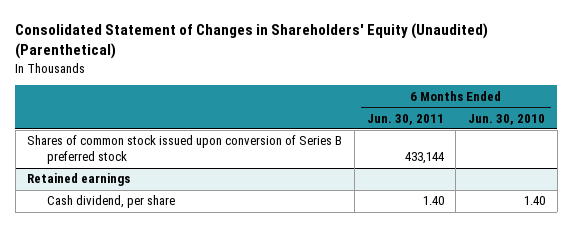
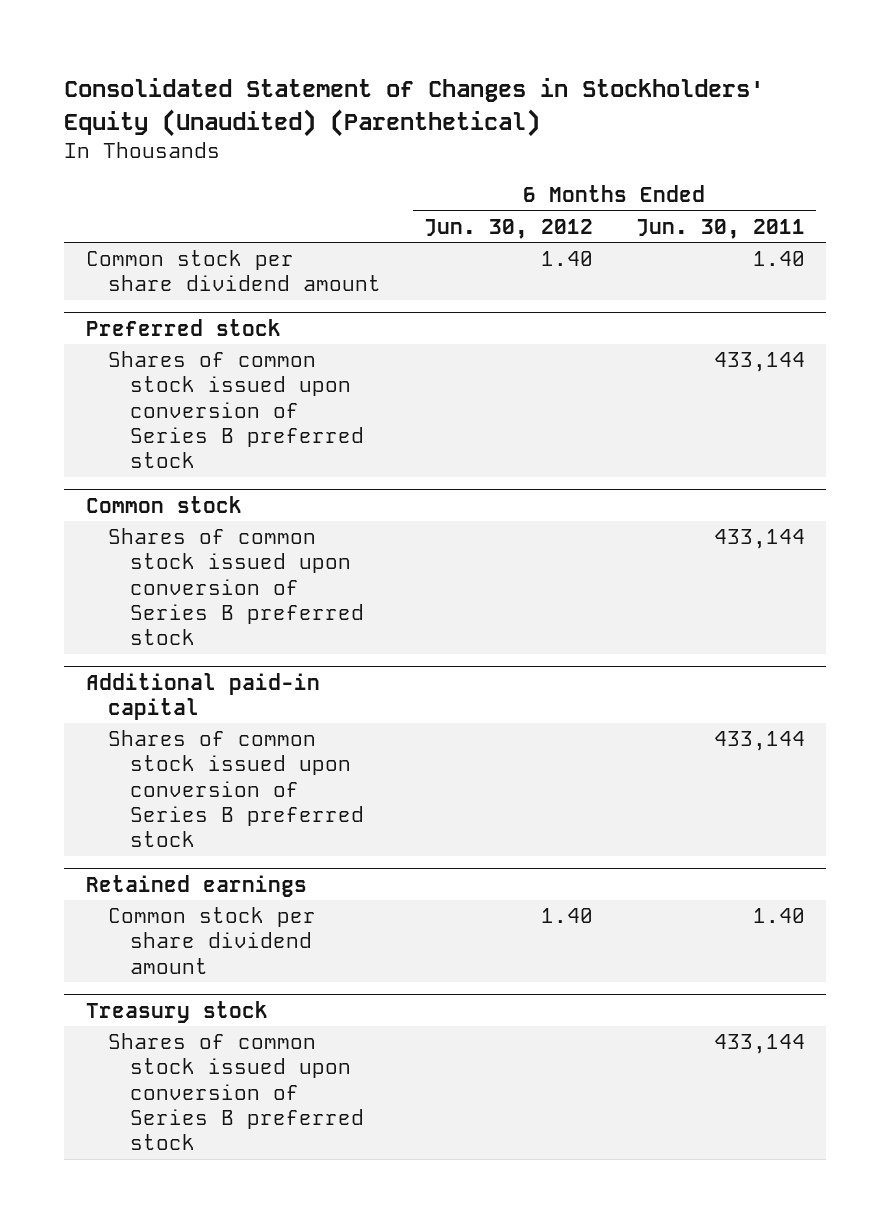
- Consolidated Statement of Changes in Shareholders' Equity (Unaudited) (Parenthetical)
+ Consolidated Statement of Changes in Stockholders' Equity (Unaudited) (Parenthetical)
- | 6 Months Ended Jun. 30, 2011 | 6 Months Ended Jun. 30, 2010
+ | 6 Months Ended Jun. 30, 2012 | 6 Months Ended Jun. 30, 2011
+ Common stock per share dividend amount | 1.40 | 1.40
+ Preferred stock
+ Common stock
+ Shares of common stock issued upon conversion of Series B preferred stock | | 433,144
+ Additional paid-in capital
+ Shares of common stock issued upon conversion of Series B preferred stock | | 433,144
@ Retained earnings
- Cash dividend, per share | 1.40 | 1.40
+ Common stock per share dividend amount | 1.40 | 1.40
+ Treasury stock
+ Shares of common stock issued upon conversion of Series B preferred stock | | 433,144

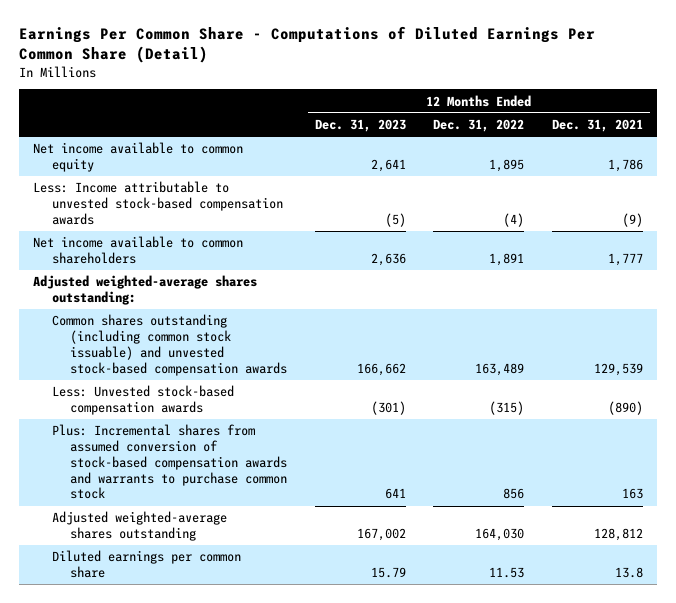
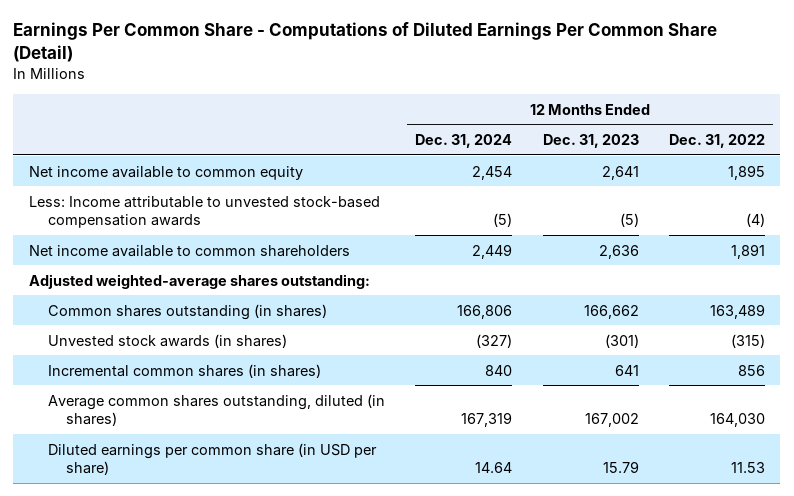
- | 12 Months Ended Dec. 31, 2023 | 12 Months Ended Dec. 31, 2022 | 12 Months Ended Dec. 31, 2021
+ | 12 Months Ended Dec. 31, 2024 | 12 Months Ended Dec. 31, 2023 | 12 Months Ended Dec. 31, 2022
- Common shares outstanding (including common stock issuable) and unvested stock-based compensation awards | 166,662 | 163,489 | 129,539
- Less: Unvested stock-based compensation awards | (301) | (315) | (890)
- Plus: Incremental shares from assumed conversion of stock-based compensation awards and warrants to purchase common stock | 641 | 856 | 163
- Adjusted weighted-average shares outstanding | 167,002 | 164,030 | 128,812
- Diluted earnings per common share | 15.79 | 11.53 | 13.8
+ Common shares outstanding (in shares) | 166,806 | 166,662 | 163,489
+ Unvested stock awards (in shares) | (327) | (301) | (315)
+ Incremental common shares (in shares) | 840 | 641 | 856
+ Average common shares outstanding, diluted (in shares) | 167,319 | 167,002 | 164,030
+ Diluted earnings per common share (in USD per share) | 14.64 | 15.79 | 11.53

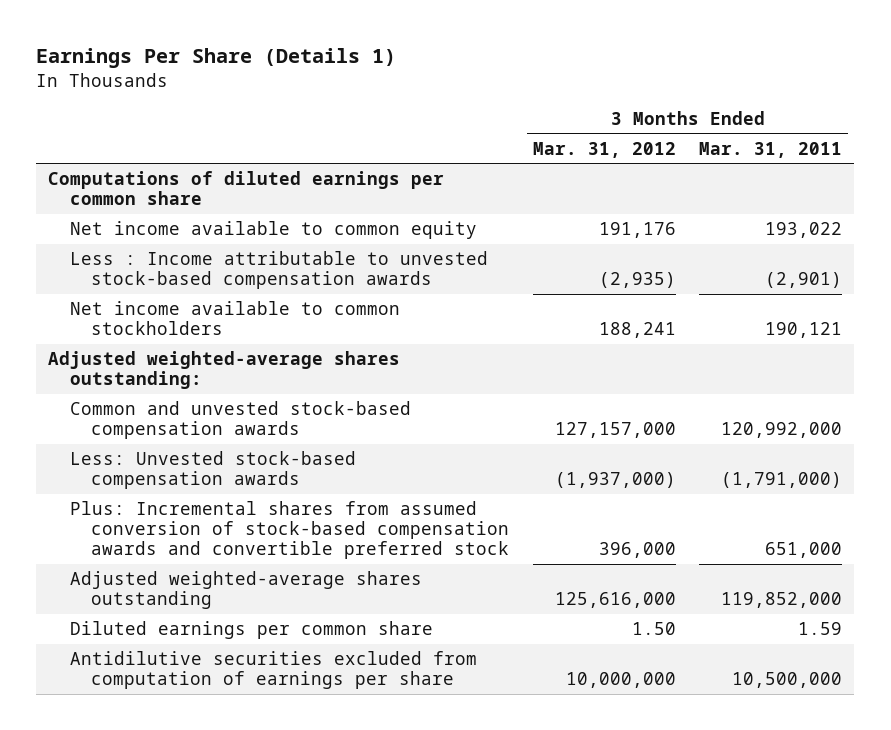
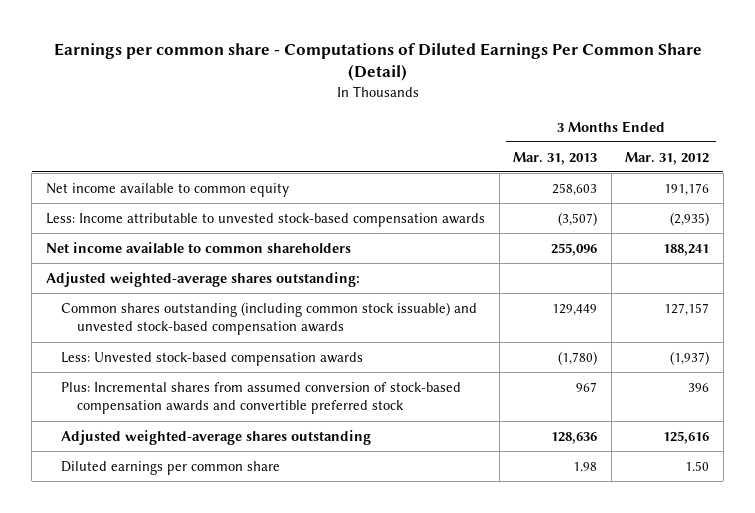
- Earnings Per Share (Details 1)
+ Earnings per common share - Computations of Diluted Earnings Per Common Share (Detail)
- | 3 Months Ended Mar. 31, 2012 | 3 Months Ended Mar. 31, 2011
+ | 3 Months Ended Mar. 31, 2013 | 3 Months Ended Mar. 31, 2012
- Computations of diluted earnings per common share
- Less : Income attributable to unvested stock-based compensation awards | (2,935) | (2,901)
- Net income available to common stockholders | 188,241 | 190,121
+ Less: Income attributable to unvested stock-based compensation awards | (3,507) | (2,935)
+ Net income available to common shareholders | 255,096 | 188,241
- Common and unvested stock-based compensation awards | 127,157,000 | 120,992,000
- Less: Unvested stock-based compensation awards | (1,937,000) | (1,791,000)
- Plus: Incremental shares from assumed conversion of stock-based compensation awards and convertible preferred stock | 396,000 | 651,000
- Adjusted weighted-average shares outstanding | 125,616,000 | 119,852,000
+ Common shares outstanding (including common stock issuable) and unvested stock-based compensation awards | 129,449 | 127,157
+ Less: Unvested stock-based compensation awards | (1,780) | (1,937)
+ Plus: Incremental shares from assumed conversion of stock-based compensation awards and convertible preferred stock | 967 | 396
+ Adjusted weighted-average shares outstanding | 128,636 | 125,616
- Antidilutive securities excluded from computation of earnings per share | 10,000,000 | 10,500,000

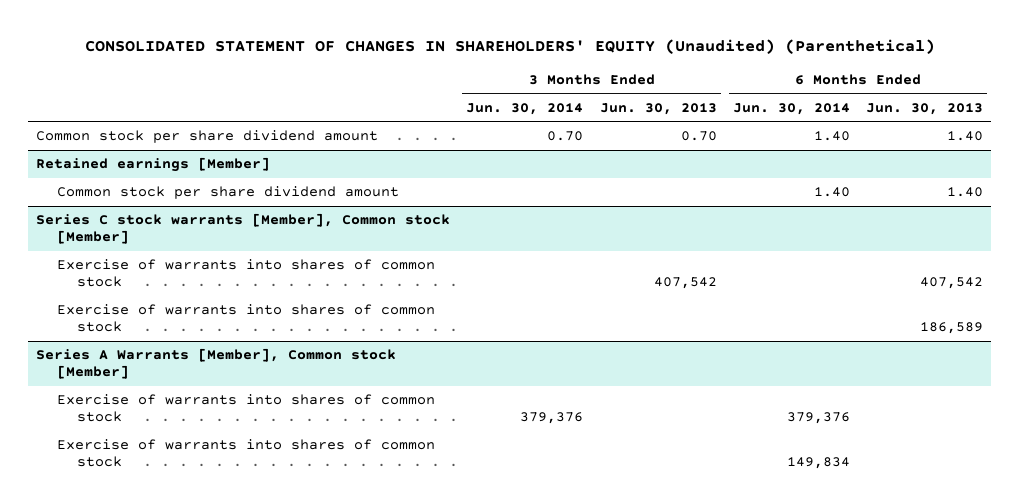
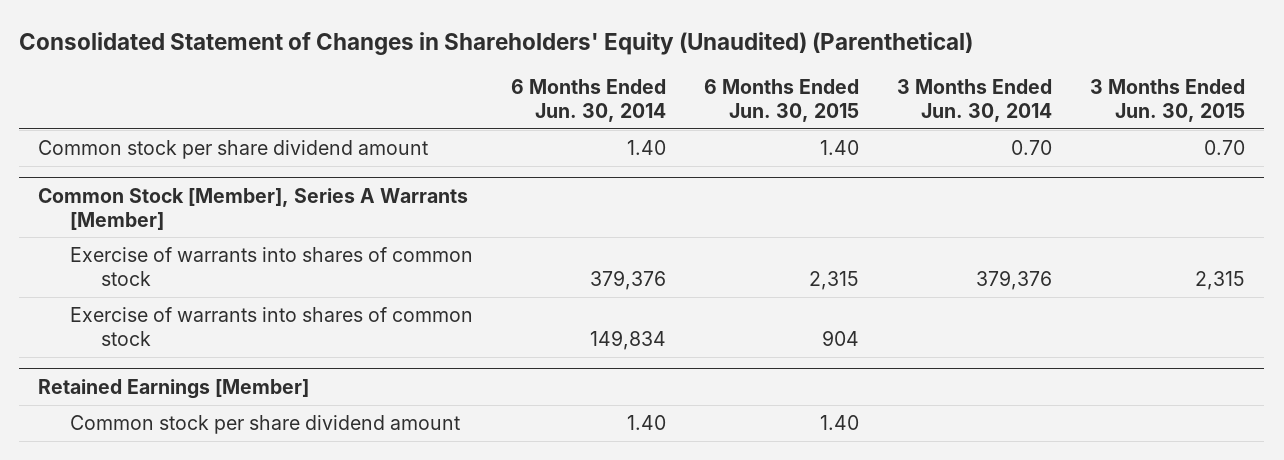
- CONSOLIDATED STATEMENT OF CHANGES IN SHAREHOLDERS' EQUITY (Unaudited) (Parenthetical)
+ Consolidated Statement of Changes in Shareholders' Equity (Unaudited) (Parenthetical)
- | 3 Months Ended Jun. 30, 2014 | 3 Months Ended Jun. 30, 2013 | 6 Months Ended Jun. 30, 2014 | 6 Months Ended Jun. 30, 2013
+ | 6 Months Ended Jun. 30, 2014 | 6 Months Ended Jun. 30, 2015 | 3 Months Ended Jun. 30, 2014 | 3 Months Ended Jun. 30, 2015
- Retained earnings [Member]
- Common stock per share dividend amount | | | 1.40 | 1.40
- Series C stock warrants [Member], Common stock [Member]
- Exercise of warrants into shares of common stock | | 407,542 | | 407,542
- Exercise of warrants into shares of common stock | | | | 186,589
- Series A Warrants [Member], Common stock [Member]
+ Common Stock [Member], Series A Warrants [Member]
+ Retained Earnings [Member]
+ Common stock per share dividend amount | 1.40 | 1.40 | |

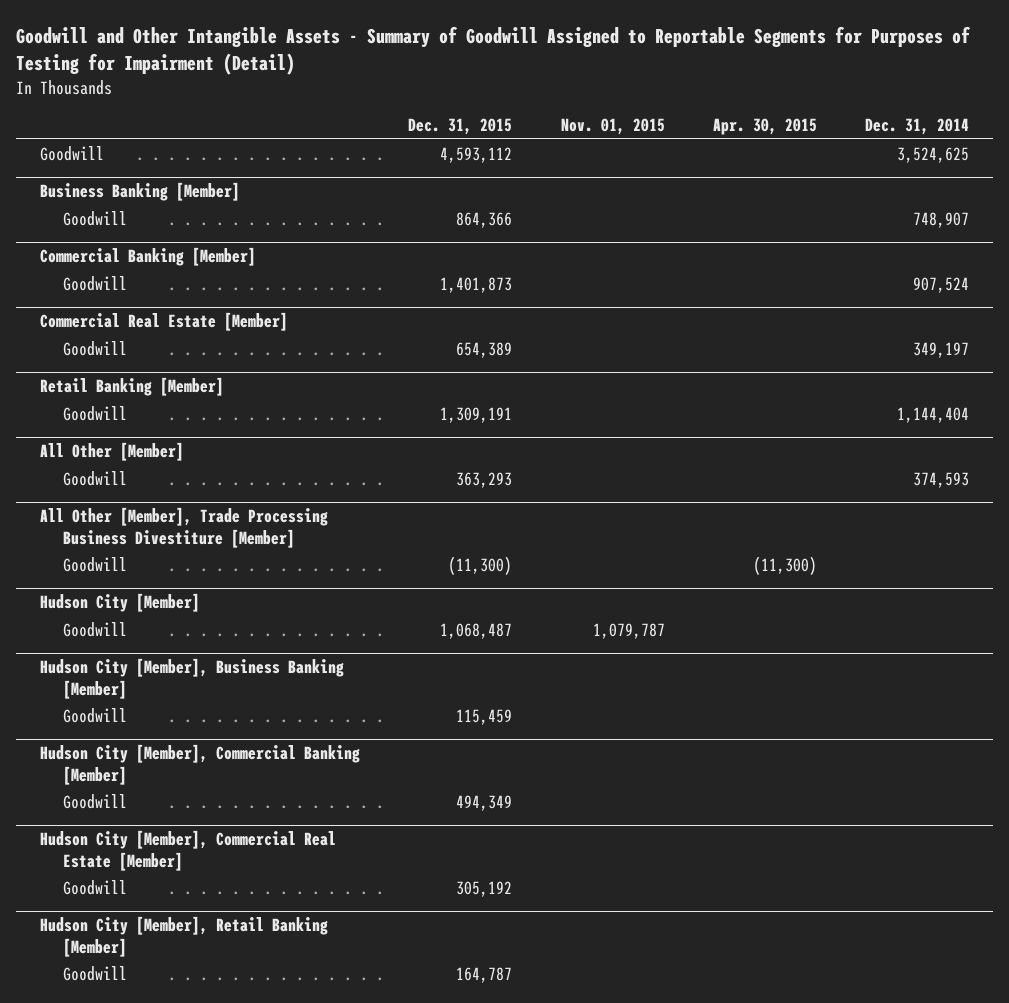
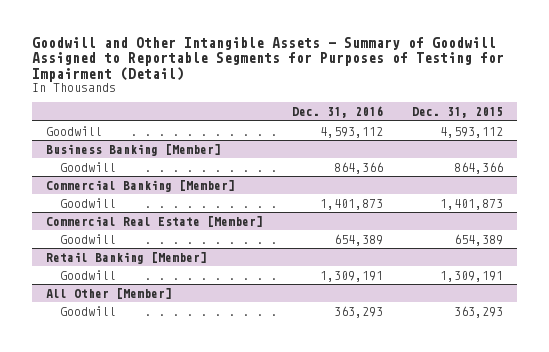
- | Dec. 31, 2015 | Nov. 01, 2015 | Apr. 30, 2015 | Dec. 31, 2014
+ | Dec. 31, 2016 | Dec. 31, 2015
- All Other [Member], Trade Processing Business Divestiture [Member]
- Goodwill | (11,300) | | (11,300) |
- Hudson City [Member]
- Goodwill | 1,068,487 | 1,079,787 | |
- Hudson City [Member], Business Banking [Member]
- Goodwill | 115,459 | | |
- Hudson City [Member], Commercial Banking [Member]
- Goodwill | 494,349 | | |
- Hudson City [Member], Commercial Real Estate [Member]
- Goodwill | 305,192 | | |
- Hudson City [Member], Retail Banking [Member]
- Goodwill | 164,787 | | |

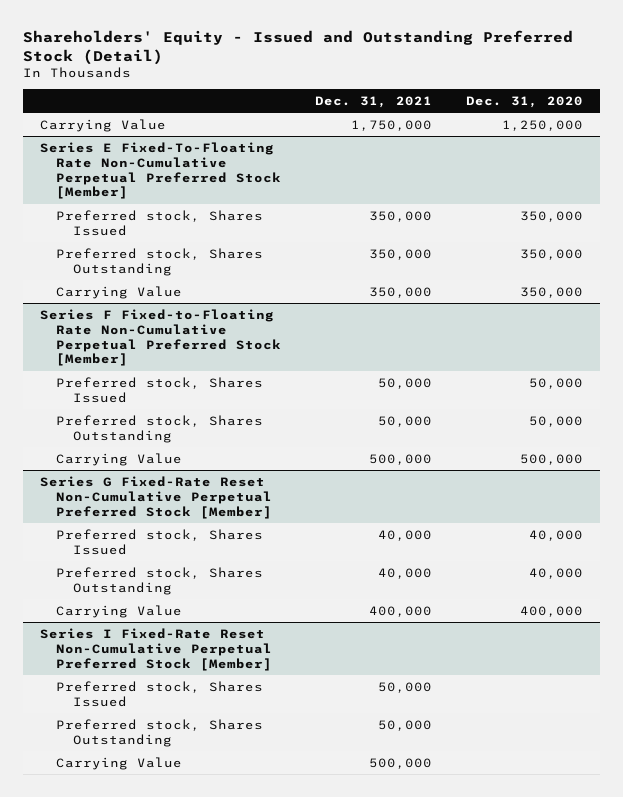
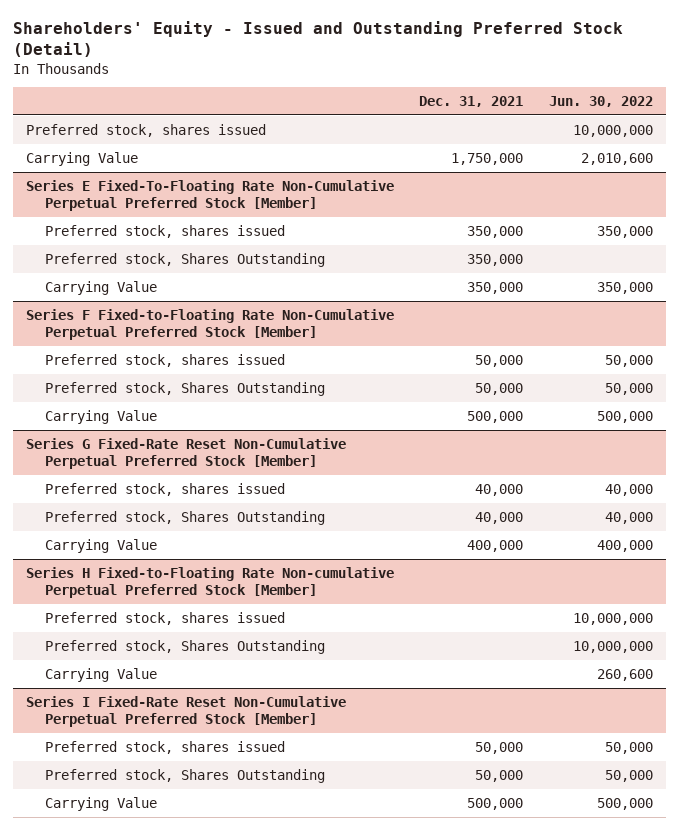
- | Dec. 31, 2021 | Dec. 31, 2020
+ | Dec. 31, 2021 | Jun. 30, 2022
+ Preferred stock, shares issued | | 10,000,000
@ Series E Fixed-To-Floating Rate Non-Cumulative Perpetual Preferred Stock [Member]
- Preferred stock, Shares Issued | 350,000 | 350,000
+ Preferred stock, shares issued | 350,000 | 350,000
@ Series F Fixed-to-Floating Rate Non-Cumulative Perpetual Preferred Stock [Member]
- Preferred stock, Shares Issued | 50,000 | 50,000
+ Preferred stock, shares issued | 50,000 | 50,000
@ Series G Fixed-Rate Reset Non-Cumulative Perpetual Preferred Stock [Member]
- Preferred stock, Shares Issued | 40,000 | 40,000
+ Preferred stock, shares issued | 40,000 | 40,000
+ Series H Fixed-to-Floating Rate Non-cumulative Perpetual Preferred Stock [Member]
+ Preferred stock, shares issued | | 10,000,000
+ Preferred stock, Shares Outstanding | | 10,000,000
+ Carrying Value | | 260,600
@ Series I Fixed-Rate Reset Non-Cumulative Perpetual Preferred Stock [Member]
- Preferred stock, Shares Issued | 50,000 |
+ Preferred stock, shares issued | 50,000 | 50,000

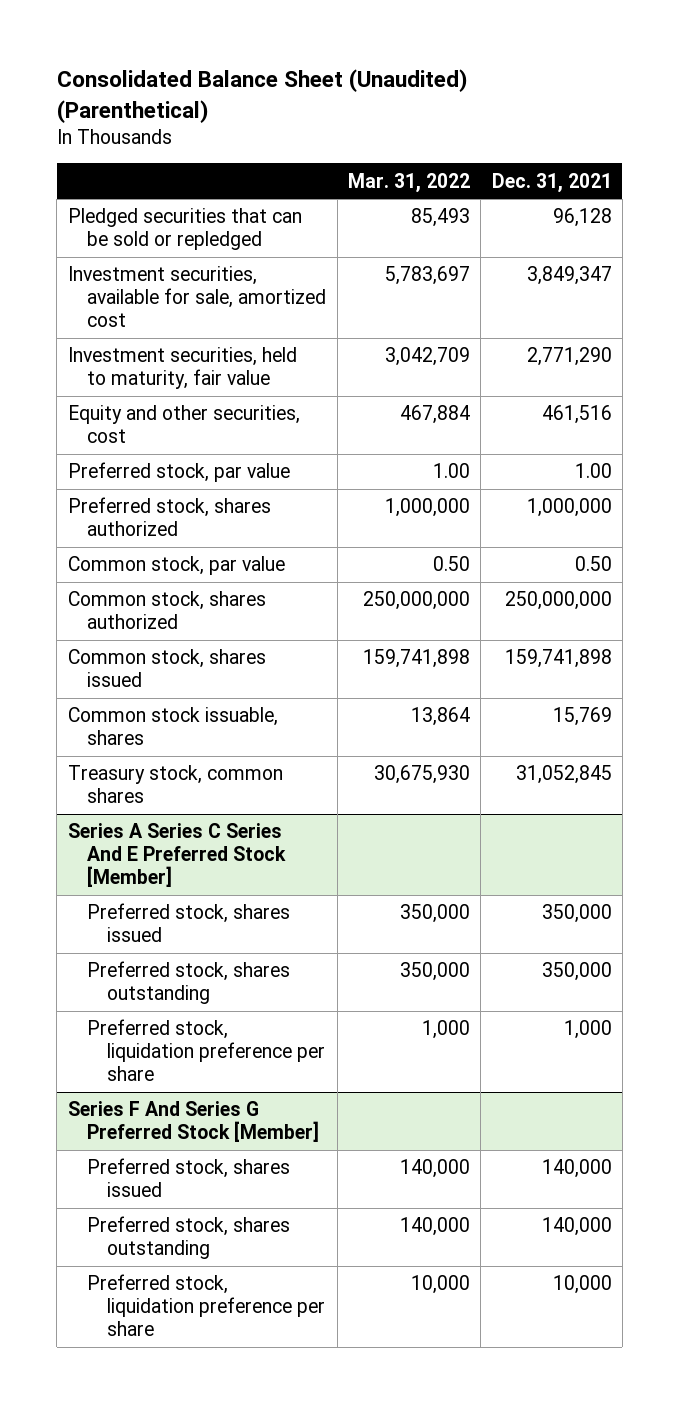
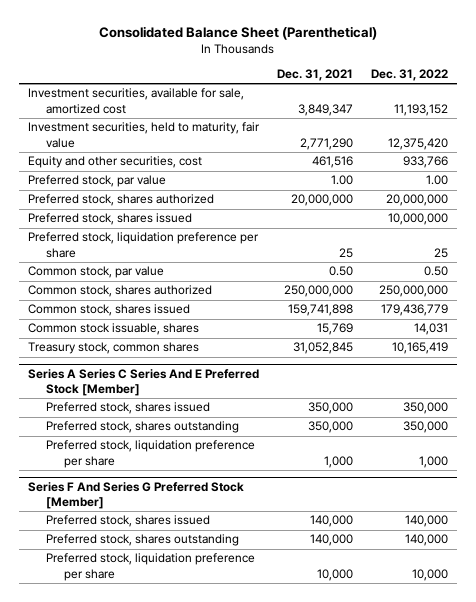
- Consolidated Balance Sheet (Unaudited) (Parenthetical)
+ Consolidated Balance Sheet (Parenthetical)
- | Mar. 31, 2022 | Dec. 31, 2021
+ | Dec. 31, 2021 | Dec. 31, 2022
- Pledged securities that can be sold or repledged | 85,493 | 96,128
- Preferred stock, shares authorized | 1,000,000 | 1,000,000
+ Preferred stock, shares authorized | 20,000,000 | 20,000,000
+ Preferred stock, shares issued | | 10,000,000
+ Preferred stock, liquidation preference per share | 25 | 25

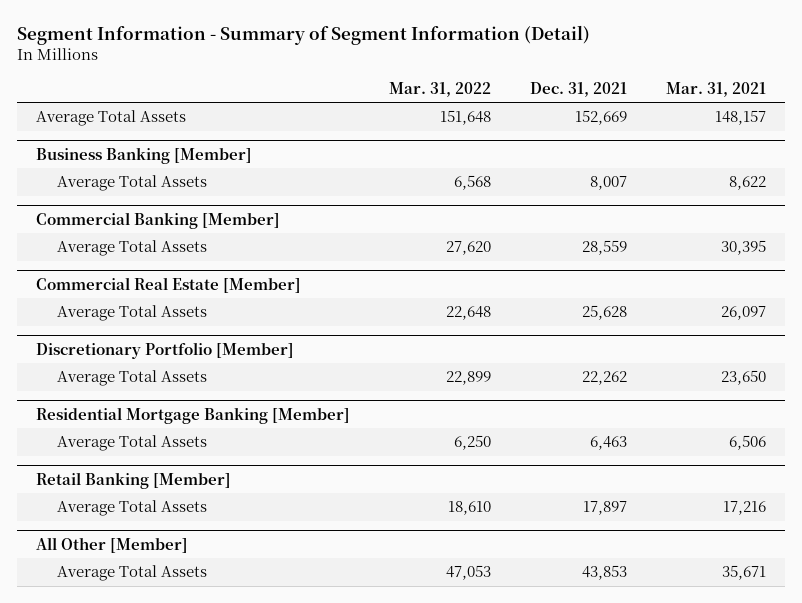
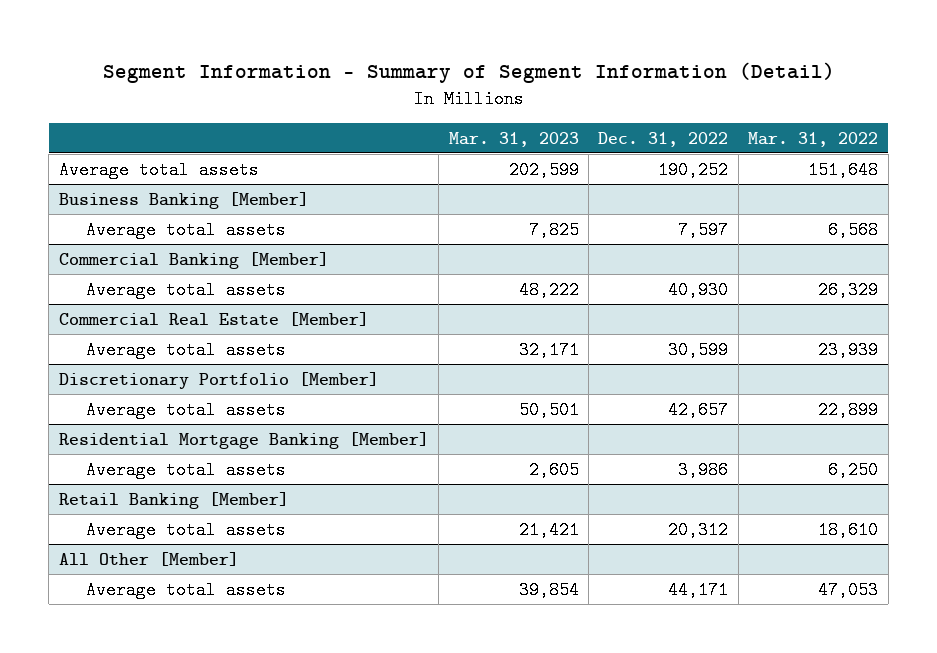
- | Mar. 31, 2022 | Dec. 31, 2021 | Mar. 31, 2021
+ | Mar. 31, 2023 | Dec. 31, 2022 | Mar. 31, 2022
- Average Total Assets | 151,648 | 152,669 | 148,157
+ Average total assets | 202,599 | 190,252 | 151,648
@ Business Banking [Member]
- Average Total Assets | 6,568 | 8,007 | 8,622
+ Average total assets | 7,825 | 7,597 | 6,568
@ Commercial Banking [Member]
- Average Total Assets | 27,620 | 28,559 | 30,395
+ Average total assets | 48,222 | 40,930 | 26,329
@ Commercial Real Estate [Member]
- Average Total Assets | 22,648 | 25,628 | 26,097
+ Average total assets | 32,171 | 30,599 | 23,939
@ Discretionary Portfolio [Member]
- Average Total Assets | 22,899 | 22,262 | 23,650
+ Average total assets | 50,501 | 42,657 | 22,899
@ Residential Mortgage Banking [Member]
- Average Total Assets | 6,250 | 6,463 | 6,506
+ Average total assets | 2,605 | 3,986 | 6,250
@ Retail Banking [Member]
- Average Total Assets | 18,610 | 17,897 | 17,216
+ Average total assets | 21,421 | 20,312 | 18,610
@ All Other [Member]
- Average Total Assets | 47,053 | 43,853 | 35,671
+ Average total assets | 39,854 | 44,171 | 47,053

